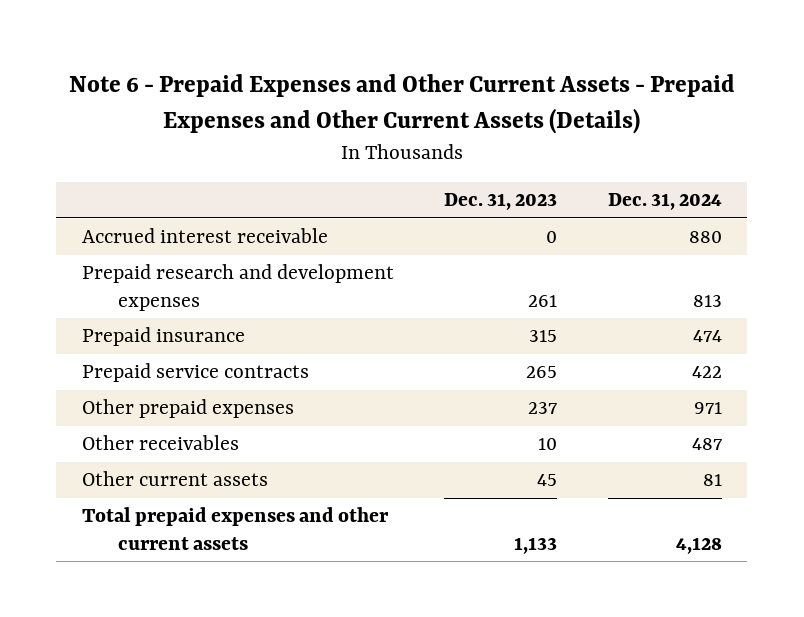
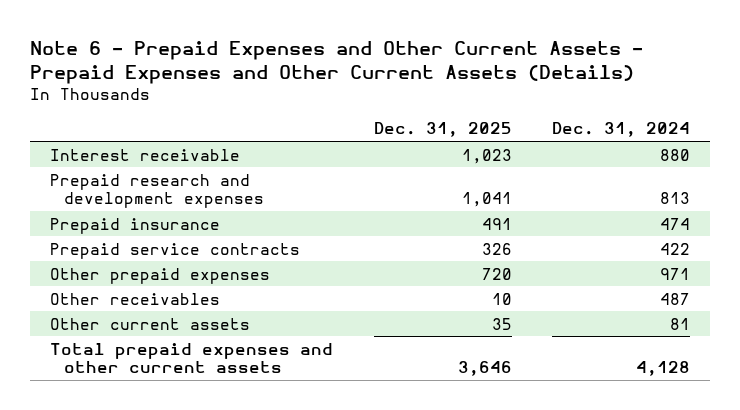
- | Dec. 31, 2023 | Dec. 31, 2024
+ | Dec. 31, 2025 | Dec. 31, 2024
- Accrued interest receivable | 0 | 880
+ Interest receivable | 1,023 | 880

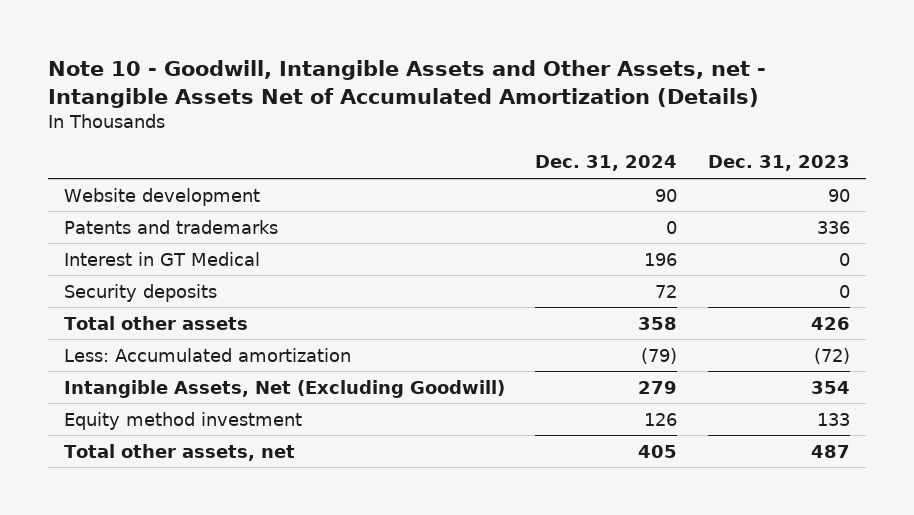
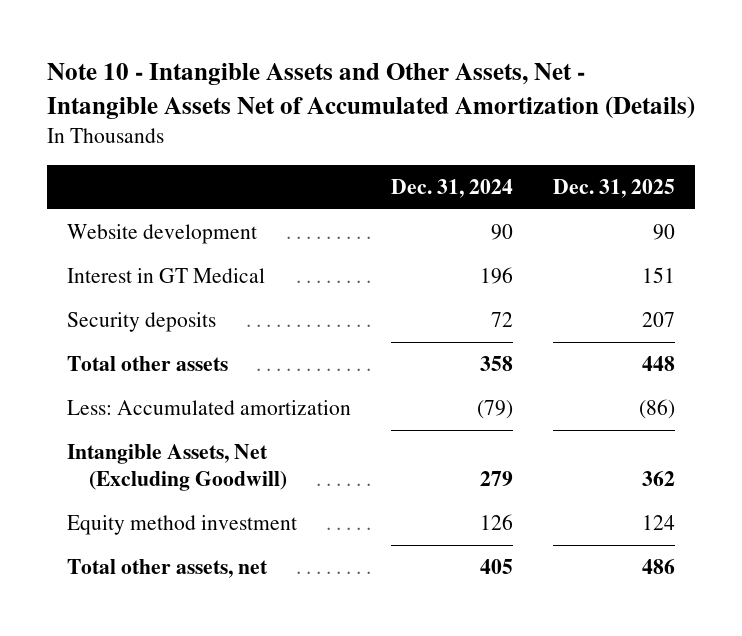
- Note 10 - Goodwill, Intangible Assets and Other Assets, net - Intangible Assets Net of Accumulated Amortization (Details)
+ Note 10 - Intangible Assets and Other Assets, Net - Intangible Assets Net of Accumulated Amortization (Details)
- | Dec. 31, 2024 | Dec. 31, 2023
+ | Dec. 31, 2024 | Dec. 31, 2025
- Patents and trademarks | 0 | 336

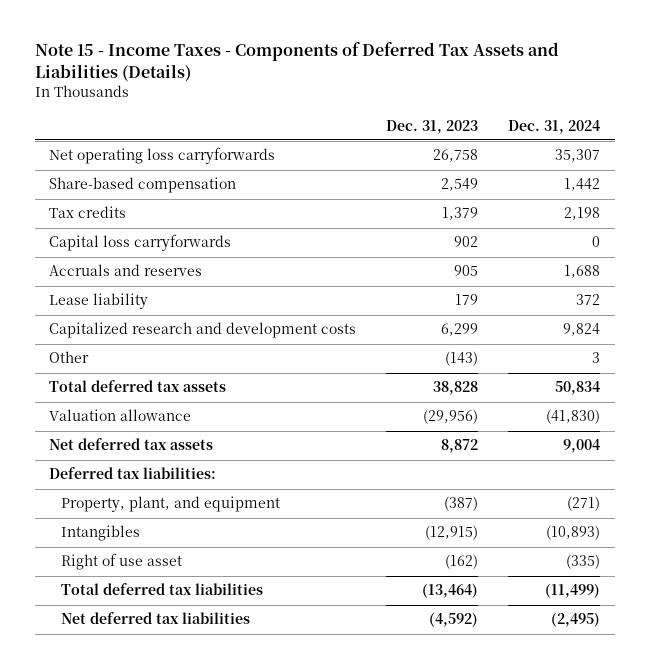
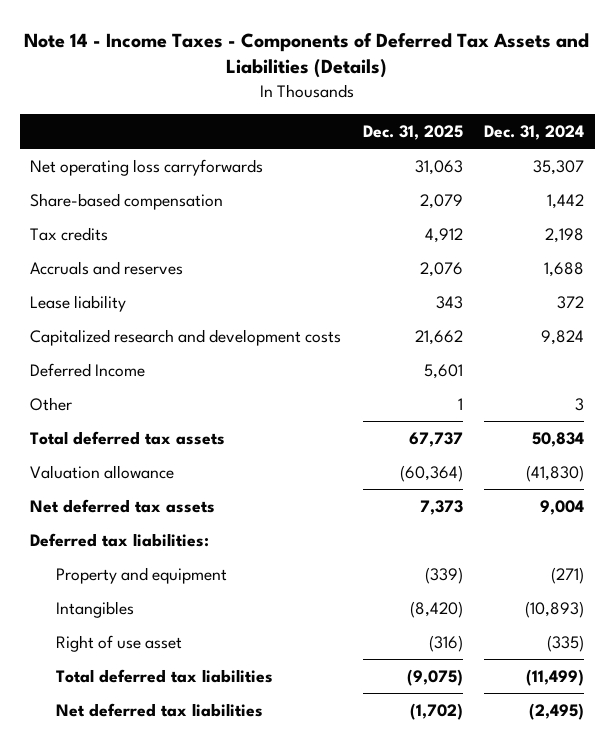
- Note 15 - Income Taxes - Components of Deferred Tax Assets and Liabilities (Details)
+ Note 14 - Income Taxes - Components of Deferred Tax Assets and Liabilities (Details)
- | Dec. 31, 2023 | Dec. 31, 2024
+ | Dec. 31, 2025 | Dec. 31, 2024
- Capital loss carryforwards | 902 | 0
+ Deferred Income | 5,601 |
- Property, plant, and equipment | (387) | (271)
+ Property and equipment | (339) | (271)

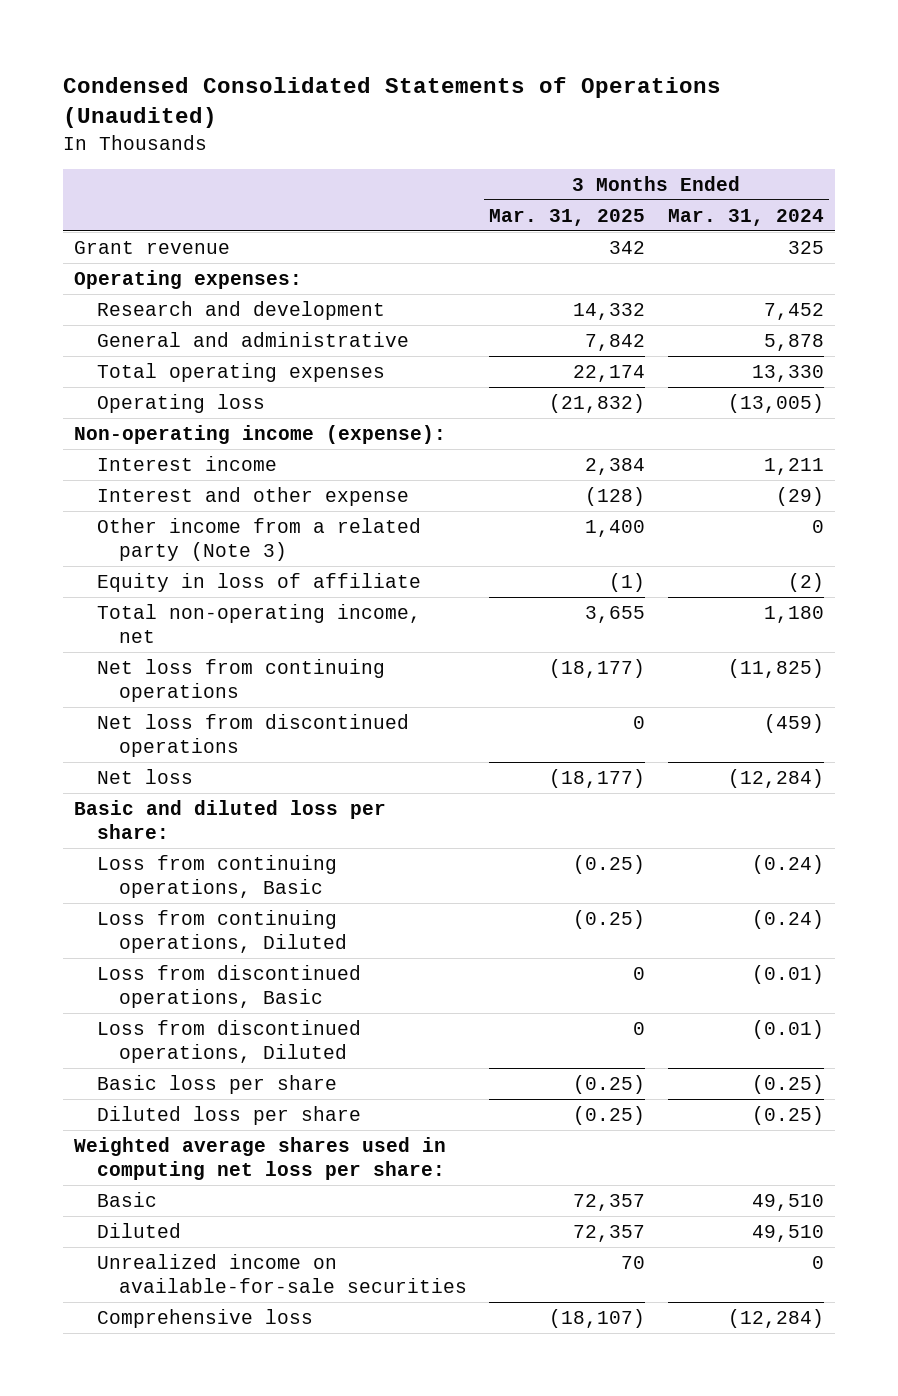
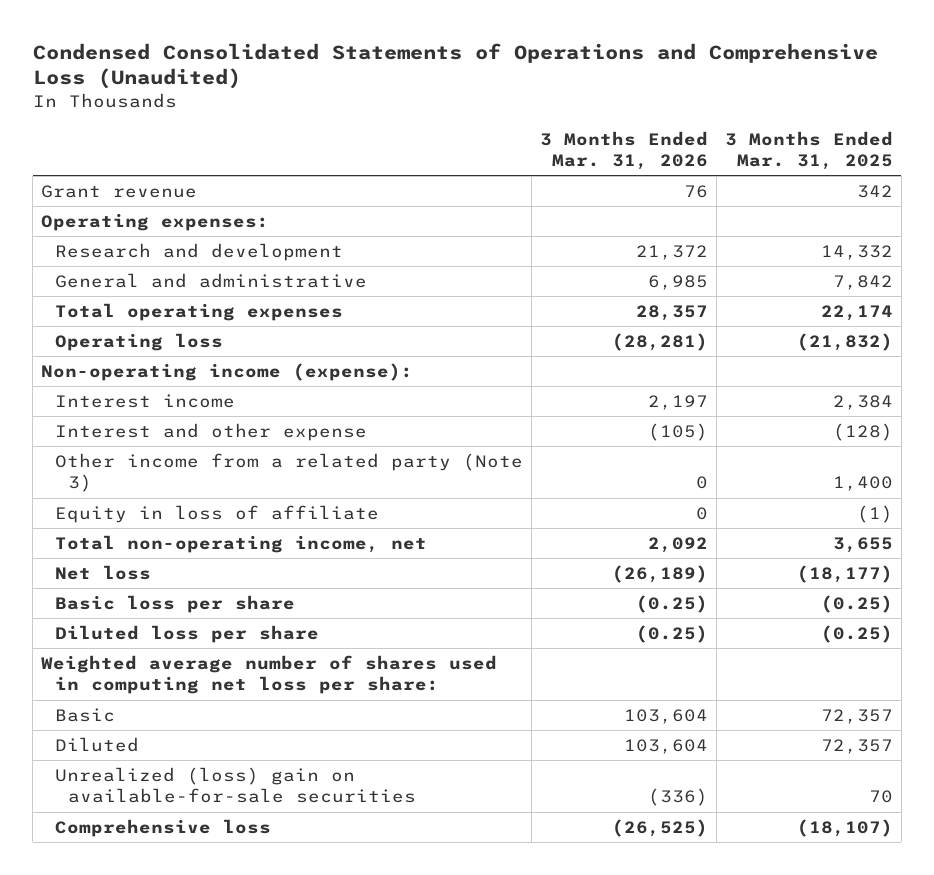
- Condensed Consolidated Statements of Operations (Unaudited)
+ Condensed Consolidated Statements of Operations and Comprehensive Loss (Unaudited)
- | 3 Months Ended Mar. 31, 2025 | 3 Months Ended Mar. 31, 2024
+ | 3 Months Ended Mar. 31, 2026 | 3 Months Ended Mar. 31, 2025
- Net loss from continuing operations | (18,177) | (11,825)
- Net loss from discontinued operations | 0 | (459)
- Basic and diluted loss per share:
- Loss from continuing operations, Basic | (0.25) | (0.24)
- Loss from continuing operations, Diluted | (0.25) | (0.24)
- Loss from discontinued operations, Basic | 0 | (0.01)
- Loss from discontinued operations, Diluted | 0 | (0.01)
- Weighted average shares used in computing net loss per share:
+ Weighted average number of shares used in computing net loss per share:
- Unrealized income on available-for-sale securities | 70 | 0
+ Unrealized (loss) gain on available-for-sale securities | (336) | 70

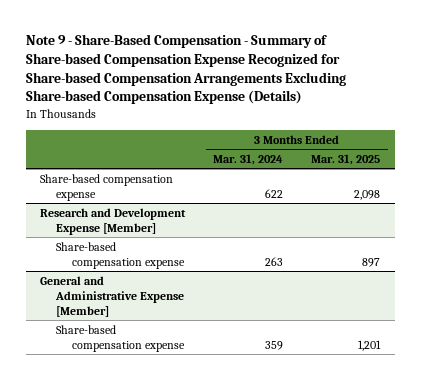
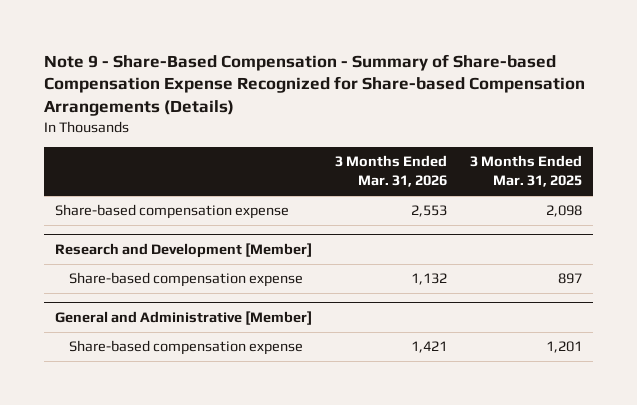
- Note 9 - Share-Based Compensation - Summary of Share-based Compensation Expense Recognized for Share-based Compensation Arrangements Excluding Share-based Compensation Expense (Details)
+ Note 9 - Share-Based Compensation - Summary of Share-based Compensation Expense Recognized for Share-based Compensation Arrangements (Details)
- | 3 Months Ended Mar. 31, 2024 | 3 Months Ended Mar. 31, 2025
+ | 3 Months Ended Mar. 31, 2026 | 3 Months Ended Mar. 31, 2025
- Research and Development Expense [Member]
+ Research and Development [Member]
- General and Administrative Expense [Member]
+ General and Administrative [Member]

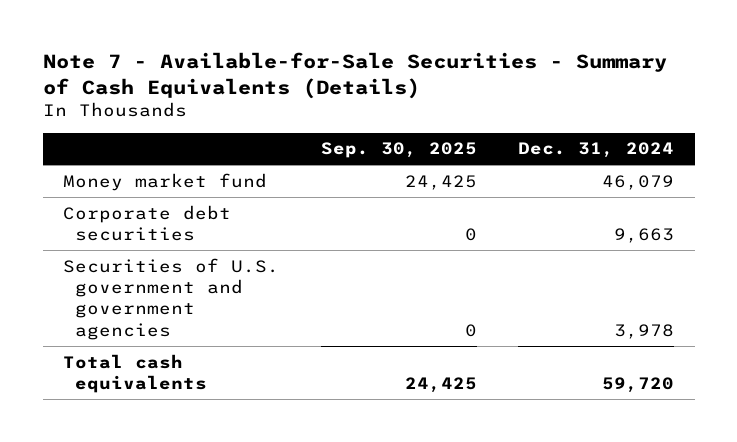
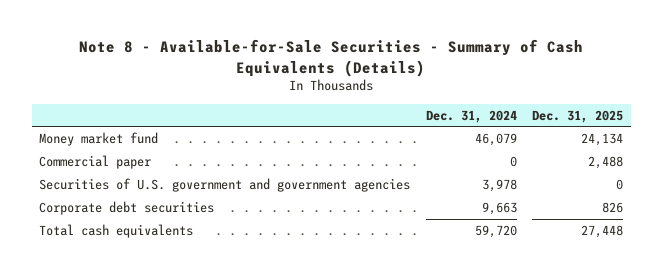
- Note 7 - Available-for-Sale Securities - Summary of Cash Equivalents (Details)
+ Note 8 - Available-for-Sale Securities - Summary of Cash Equivalents (Details)
- | Sep. 30, 2025 | Dec. 31, 2024
+ | Dec. 31, 2024 | Dec. 31, 2025
+ Commercial paper | 0 | 2,488
moved down: Corporate debt securities | 9,663 | 826

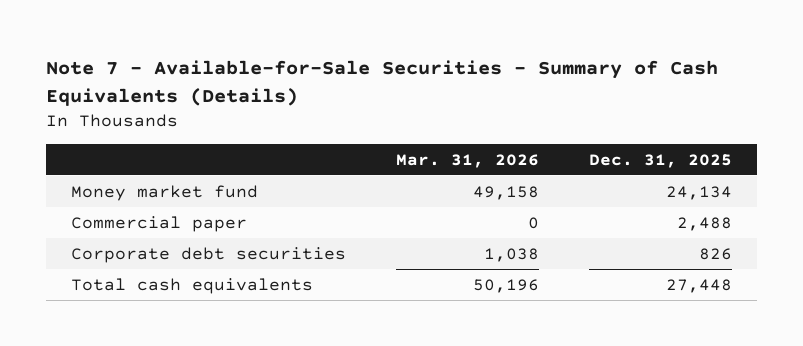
- Note 8 - Available-for-Sale Securities - Summary of Cash Equivalents (Details)
+ Note 7 - Available-for-Sale Securities - Summary of Cash Equivalents (Details)
- | Dec. 31, 2024 | Dec. 31, 2025
+ | Mar. 31, 2026 | Dec. 31, 2025
- Securities of U.S. government and government agencies | 3,978 | 0

